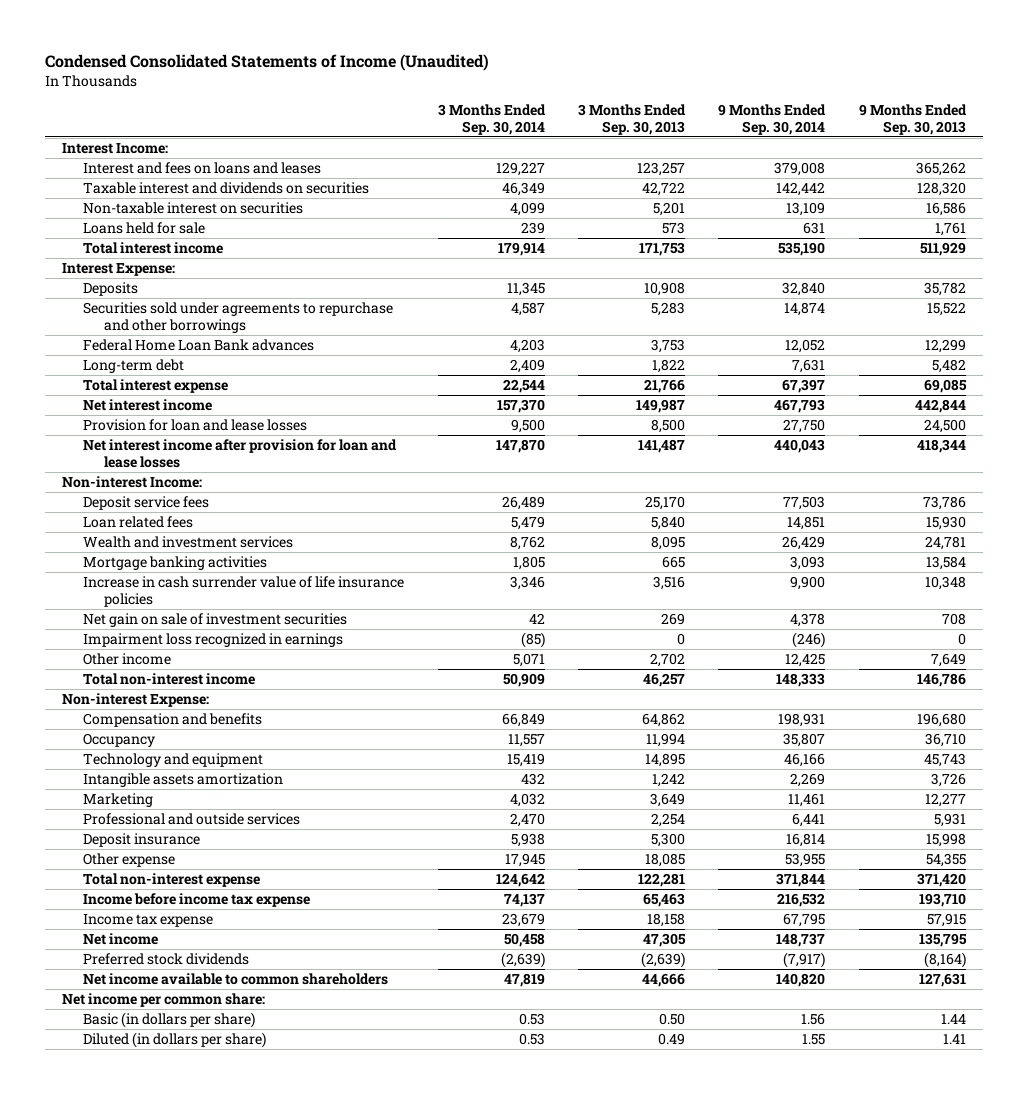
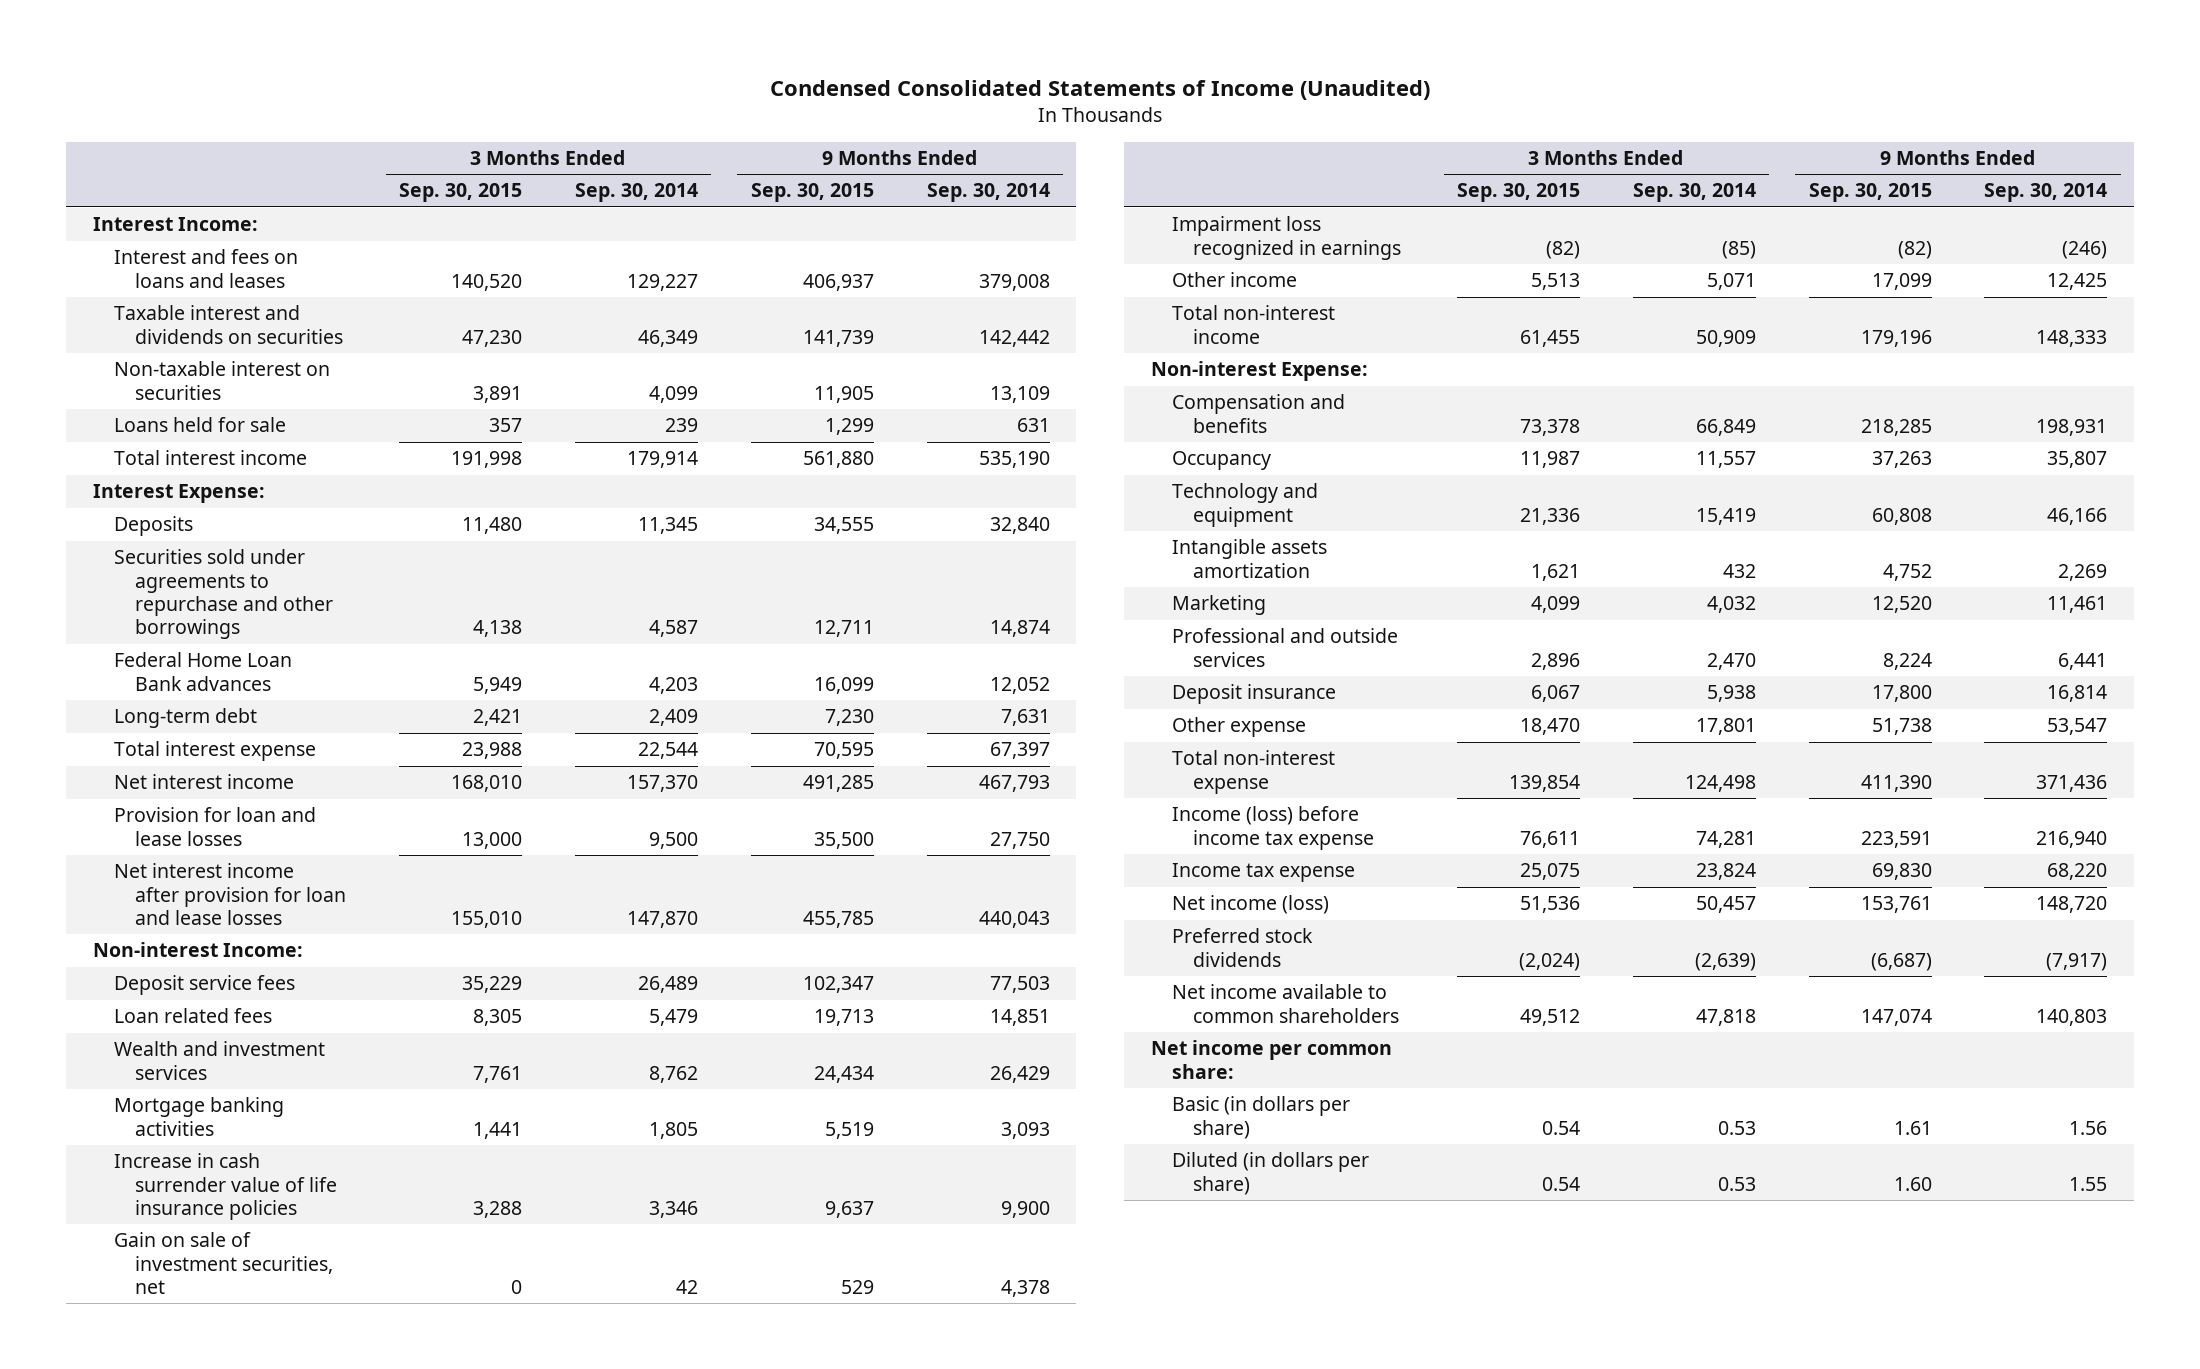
- | 3 Months Ended Sep. 30, 2014 | 3 Months Ended Sep. 30, 2013 | 9 Months Ended Sep. 30, 2014 | 9 Months Ended Sep. 30, 2013
+ | 3 Months Ended Sep. 30, 2015 | 3 Months Ended Sep. 30, 2014 | 9 Months Ended Sep. 30, 2015 | 9 Months Ended Sep. 30, 2014
- Net gain on sale of investment securities | 42 | 269 | 4,378 | 708
+ Gain on sale of investment securities, net | 0 | 42 | 529 | 4,378
- Other expense | 17,945 | 18,085 | 53,955 | 54,355
- Total non-interest expense | 124,642 | 122,281 | 371,844 | 371,420
- Income before income tax expense | 74,137 | 65,463 | 216,532 | 193,710
- Income tax expense | 23,679 | 18,158 | 67,795 | 57,915
- Net income | 50,458 | 47,305 | 148,737 | 135,795
+ Other expense | 18,470 | 17,801 | 51,738 | 53,547
+ Total non-interest expense | 139,854 | 124,498 | 411,390 | 371,436
+ Income (loss) before income tax expense | 76,611 | 74,281 | 223,591 | 216,940
+ Income tax expense | 25,075 | 23,824 | 69,830 | 68,220
+ Net income (loss) | 51,536 | 50,457 | 153,761 | 148,720
- Net income available to common shareholders | 47,819 | 44,666 | 140,820 | 127,631
+ Net income available to common shareholders | 49,512 | 47,818 | 147,074 | 140,803

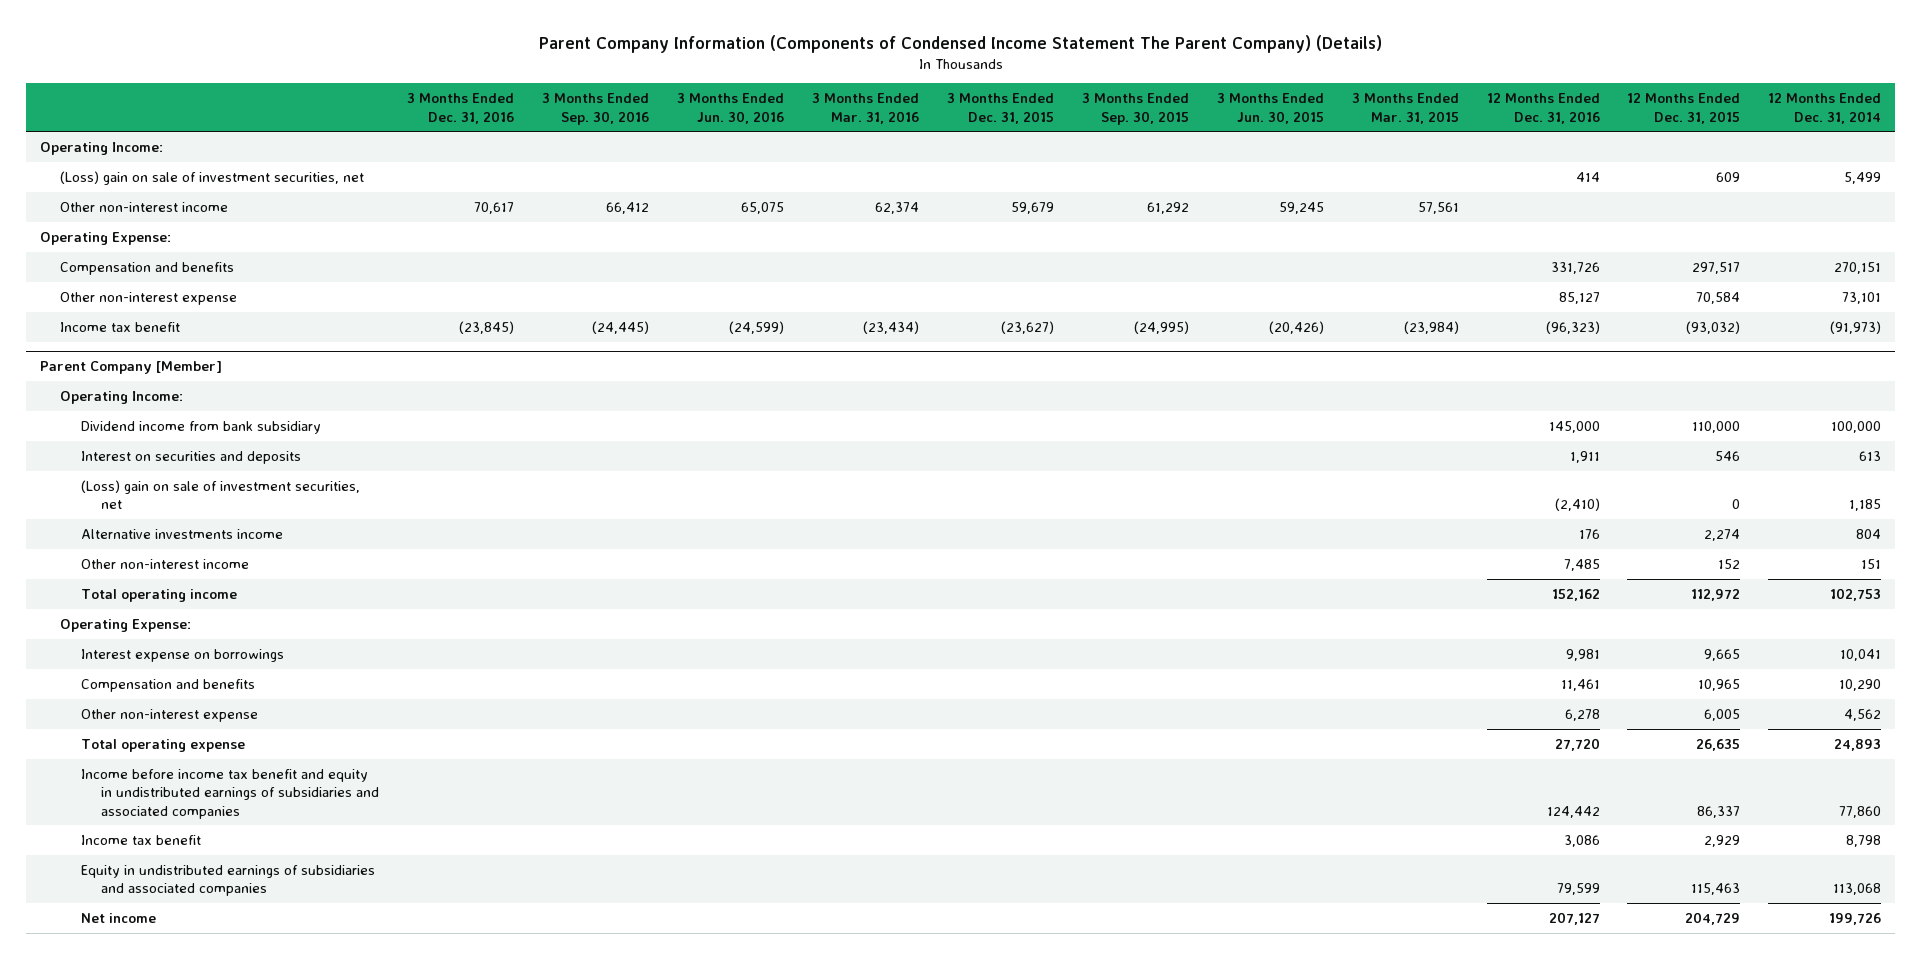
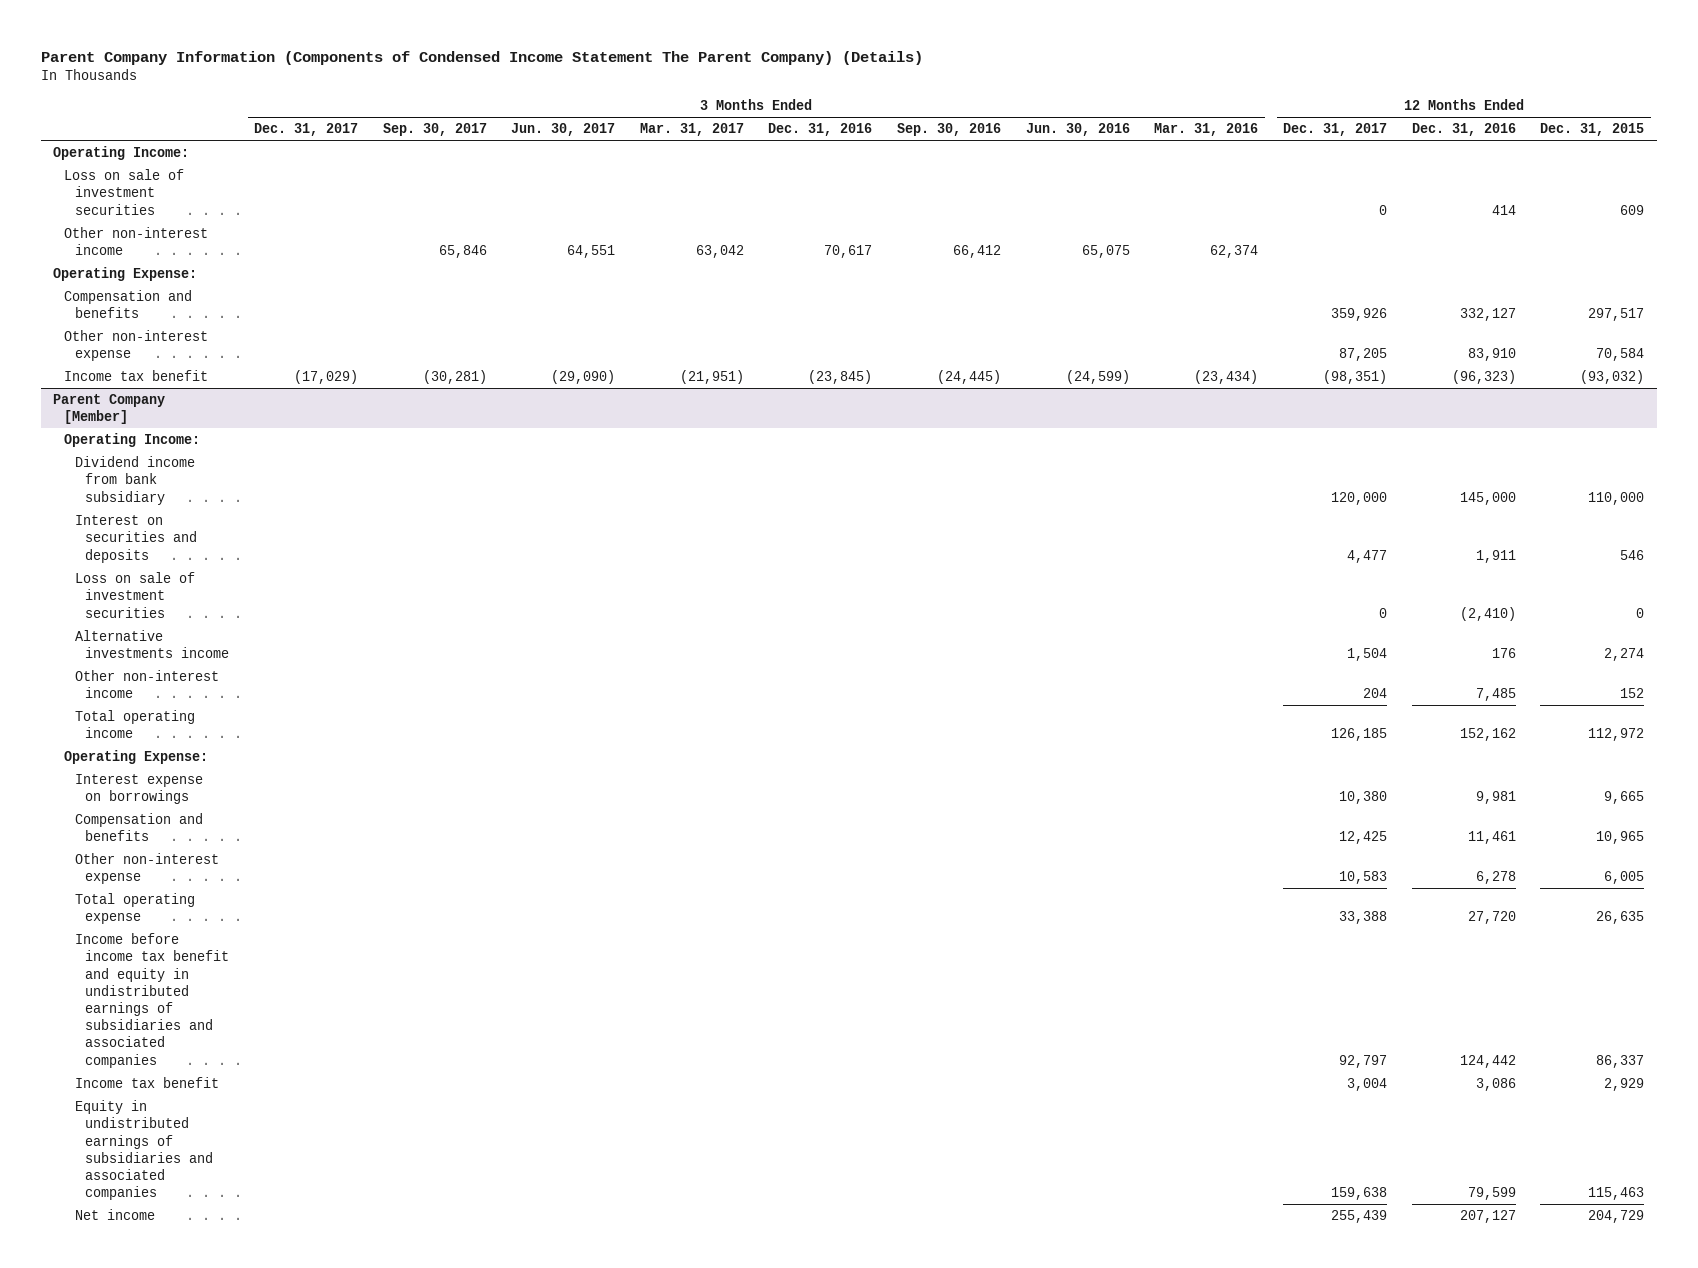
- | 3 Months Ended Dec. 31, 2016 | 3 Months Ended Sep. 30, 2016 | 3 Months Ended Jun. 30, 2016 | 3 Months Ended Mar. 31, 2016 | 3 Months Ended Dec. 31, 2015 | 3 Months Ended Sep. 30, 2015 | 3 Months Ended Jun. 30, 2015 | 3 Months Ended Mar. 31, 2015 | 12 Months Ended Dec. 31, 2016 | 12 Months Ended Dec. 31, 2015 | 12 Months Ended Dec. 31, 2014
+ | 3 Months Ended Dec. 31, 2017 | 3 Months Ended Sep. 30, 2017 | 3 Months Ended Jun. 30, 2017 | 3 Months Ended Mar. 31, 2017 | 3 Months Ended Dec. 31, 2016 | 3 Months Ended Sep. 30, 2016 | 3 Months Ended Jun. 30, 2016 | 3 Months Ended Mar. 31, 2016 | 12 Months Ended Dec. 31, 2017 | 12 Months Ended Dec. 31, 2016 | 12 Months Ended Dec. 31, 2015
- (Loss) gain on sale of investment securities, net | | | | | | | | | 414 | 609 | 5,499
+ Loss on sale of investment securities | | | | | | | | | 0 | 414 | 609
- Compensation and benefits | | | | | | | | | 331,726 | 297,517 | 270,151
- Other non-interest expense | | | | | | | | | 85,127 | 70,584 | 73,101
+ Compensation and benefits | | | | | | | | | 359,926 | 332,127 | 297,517
+ Other non-interest expense | | | | | | | | | 87,205 | 83,910 | 70,584
@ Parent Company [Member]
- (Loss) gain on sale of investment securities, net | | | | | | | | | (2,410) | 0 | 1,185
+ Loss on sale of investment securities | | | | | | | | | 0 | (2,410) | 0

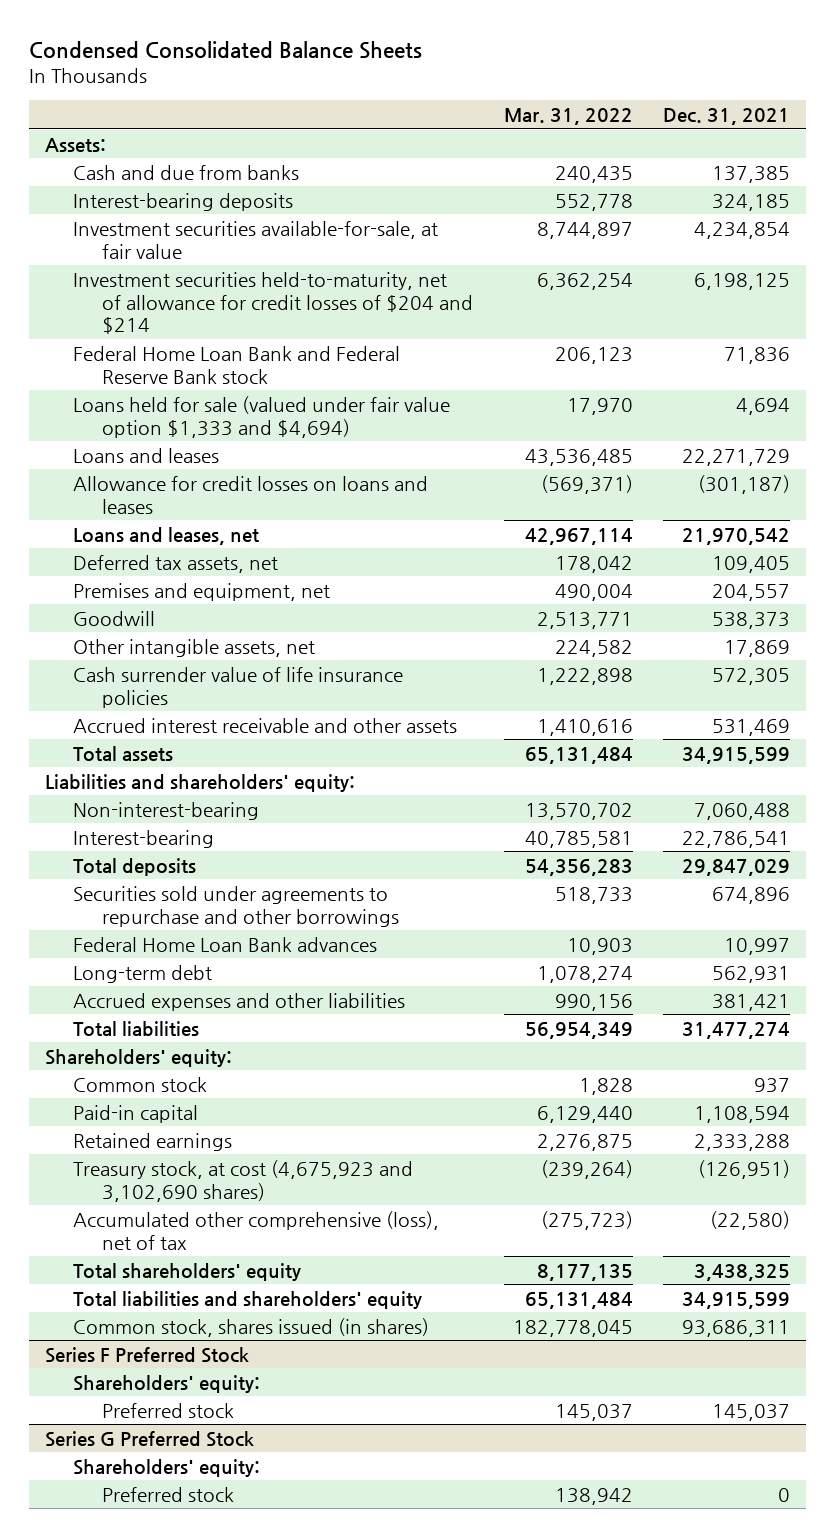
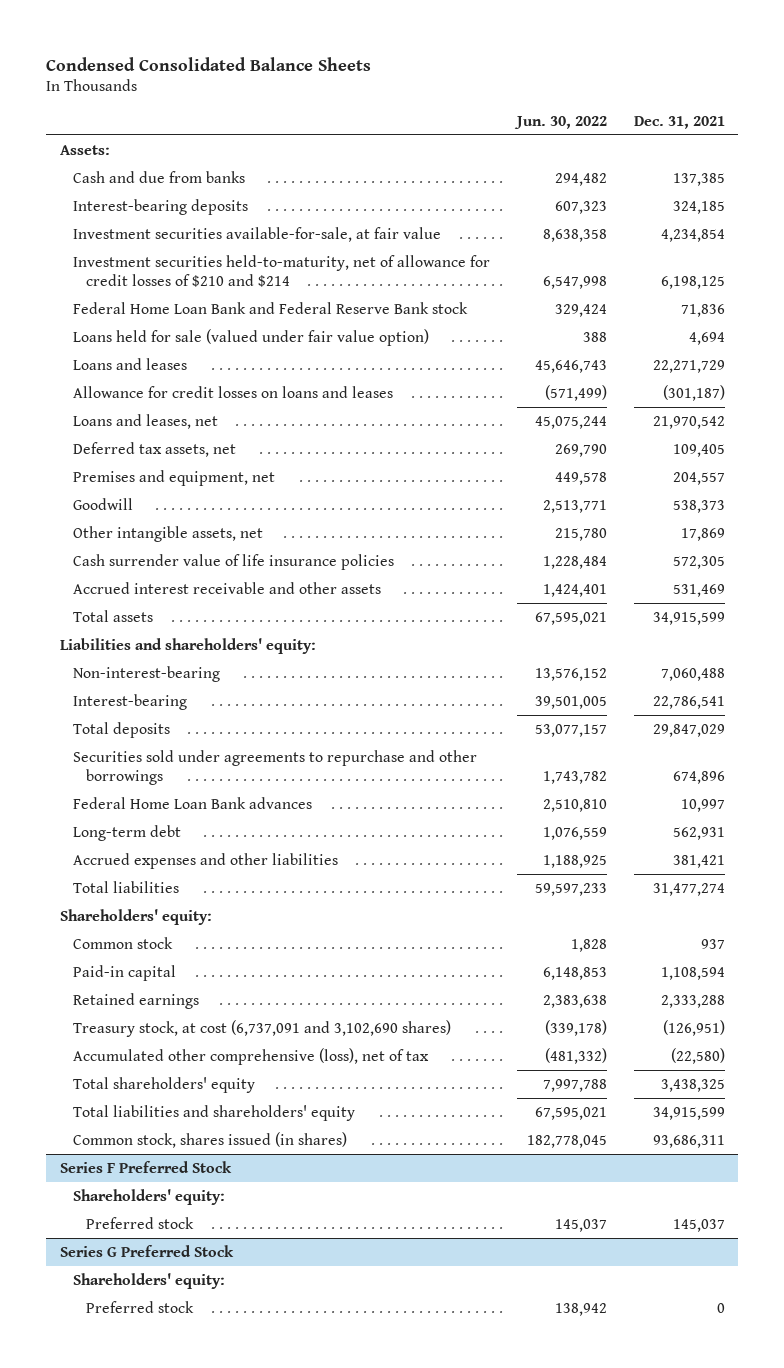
- | Mar. 31, 2022 | Dec. 31, 2021
+ | Jun. 30, 2022 | Dec. 31, 2021
- Investment securities held-to-maturity, net of allowance for credit losses of $204 and $214 | 6,362,254 | 6,198,125
+ Investment securities held-to-maturity, net of allowance for credit losses of $210 and $214 | 6,547,998 | 6,198,125
- Loans held for sale (valued under fair value option $1,333 and $4,694) | 17,970 | 4,694
+ Loans held for sale (valued under fair value option) | 388 | 4,694
- Treasury stock, at cost (4,675,923 and 3,102,690 shares) | (239,264) | (126,951)
+ Treasury stock, at cost (6,737,091 and 3,102,690 shares) | (339,178) | (126,951)

